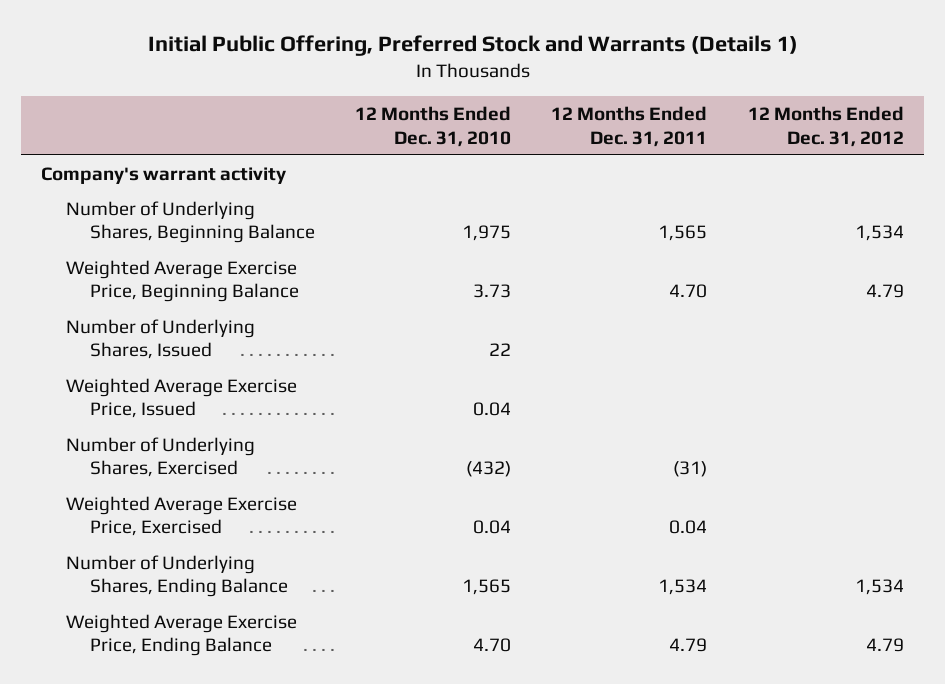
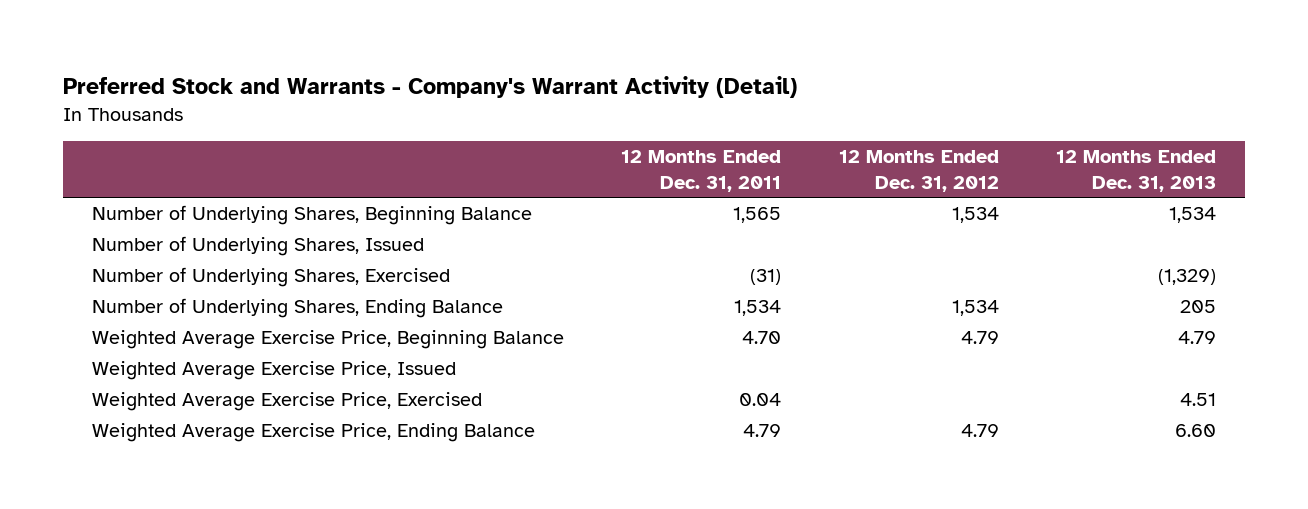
- Initial Public Offering, Preferred Stock and Warrants (Details 1)
+ Preferred Stock and Warrants - Company's Warrant Activity (Detail)
- | 12 Months Ended Dec. 31, 2010 | 12 Months Ended Dec. 31, 2011 | 12 Months Ended Dec. 31, 2012
+ | 12 Months Ended Dec. 31, 2011 | 12 Months Ended Dec. 31, 2012 | 12 Months Ended Dec. 31, 2013
- Company's warrant activity
moved down: Weighted Average Exercise Price, Beginning Balance | 4.70 | 4.79 | 4.79
moved down: Weighted Average Exercise Price, Issued
moved down: Weighted Average Exercise Price, Exercised | 0.04 | | 4.51

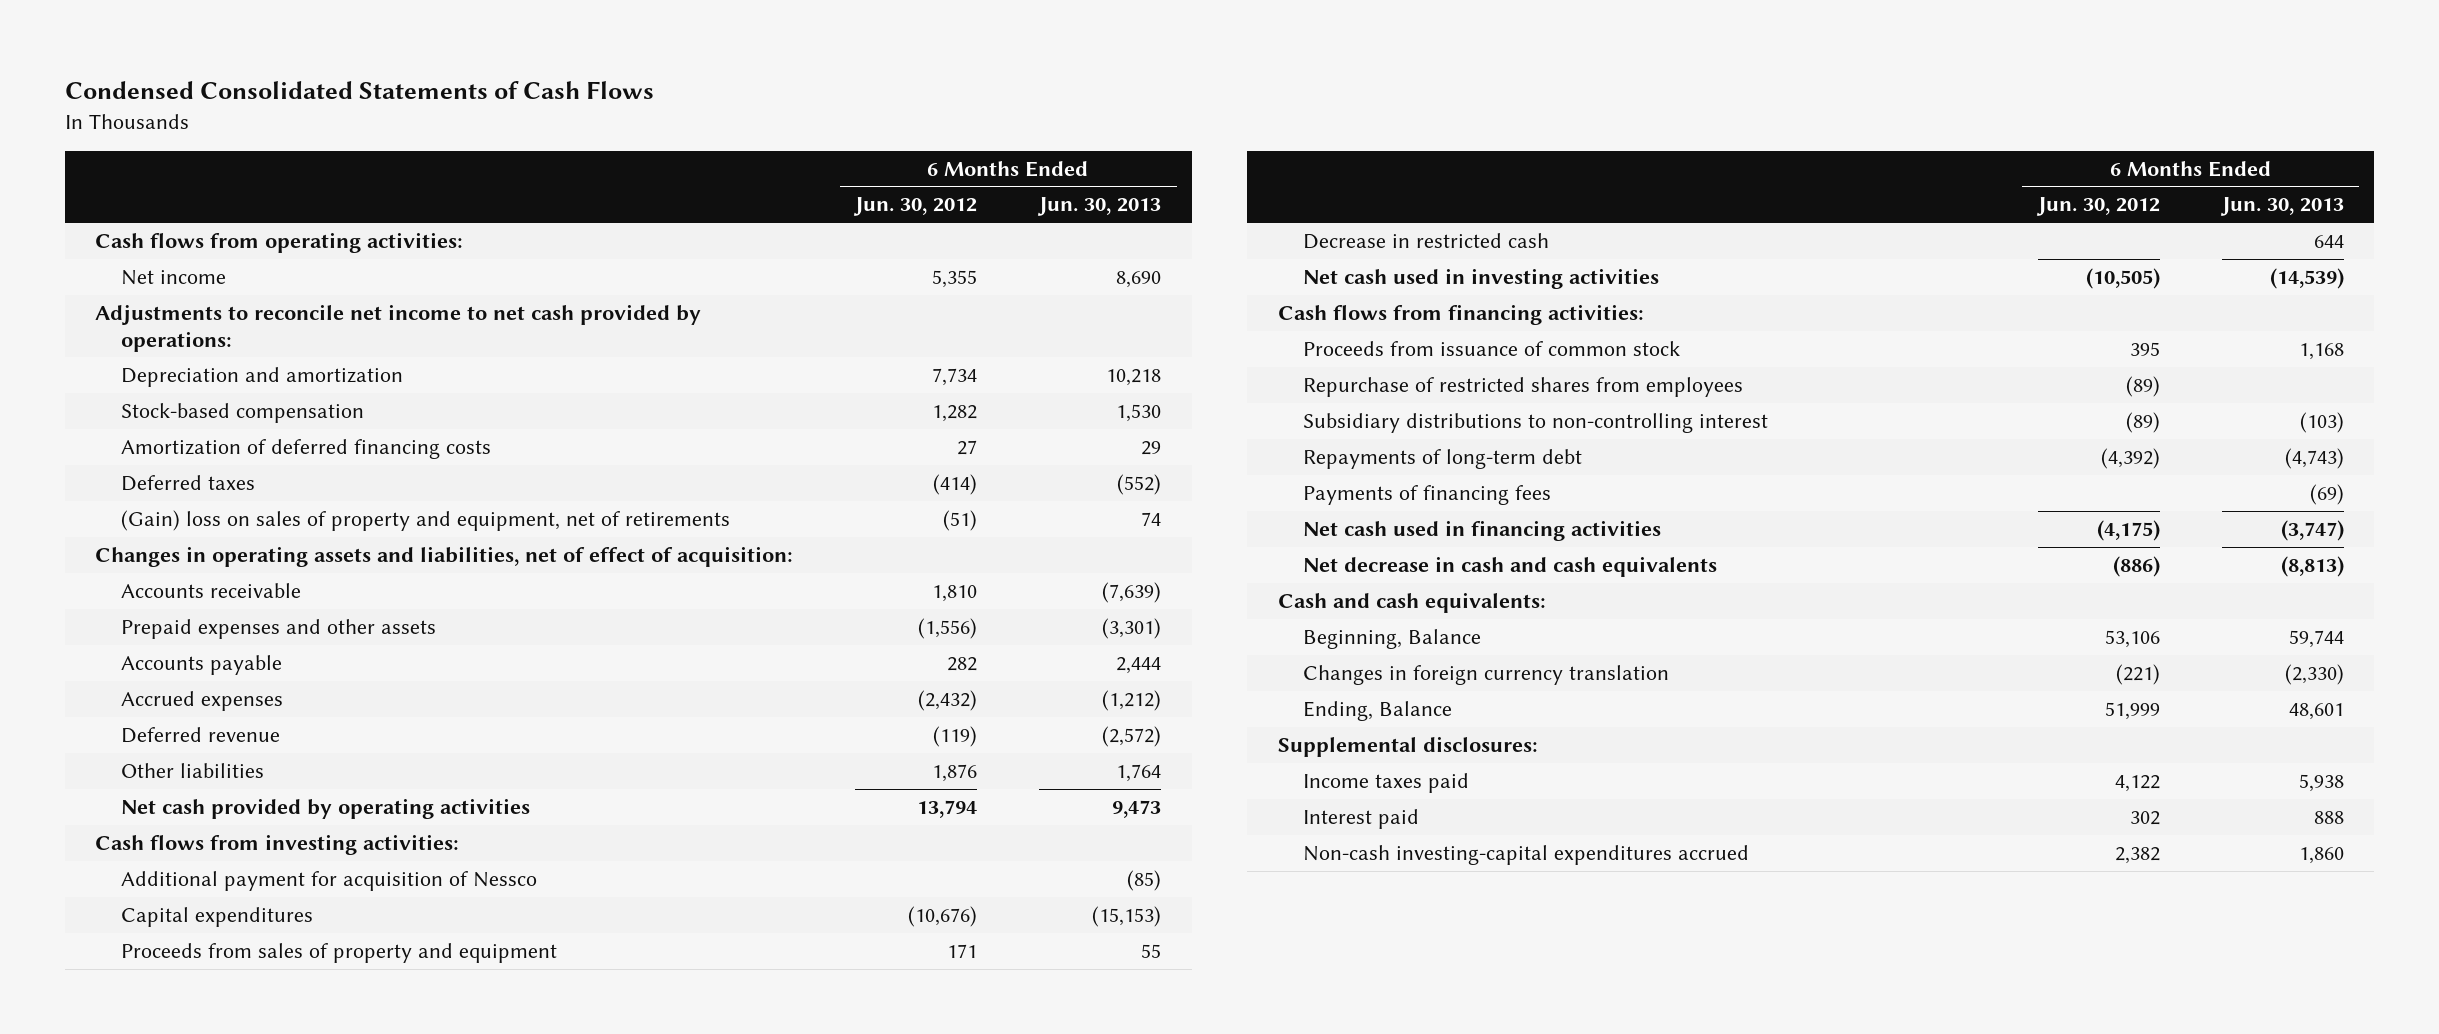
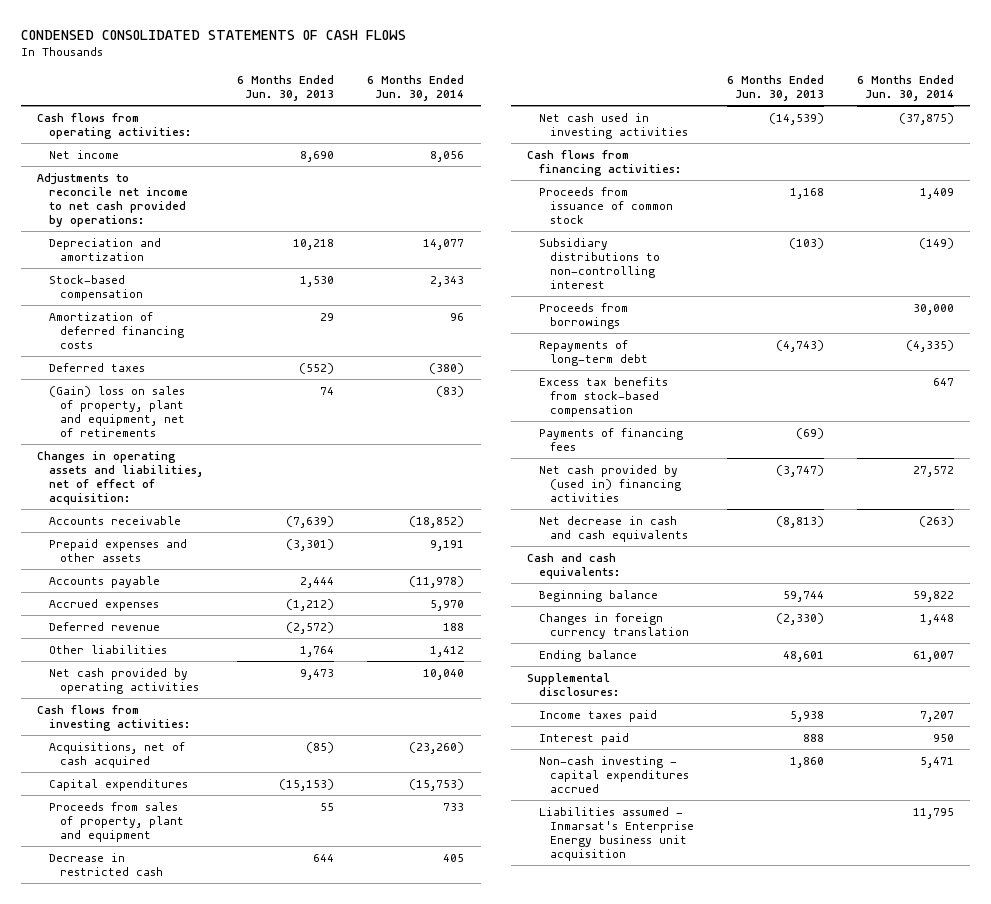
- Condensed Consolidated Statements of Cash Flows
+ CONDENSED CONSOLIDATED STATEMENTS OF CASH FLOWS
- | 6 Months Ended Jun. 30, 2012 | 6 Months Ended Jun. 30, 2013
+ | 6 Months Ended Jun. 30, 2013 | 6 Months Ended Jun. 30, 2014
- (Gain) loss on sales of property and equipment, net of retirements | (51) | 74
+ (Gain) loss on sales of property, plant and equipment, net of retirements | 74 | (83)
- Additional payment for acquisition of Nessco | | (85)
+ Acquisitions, net of cash acquired | (85) | (23,260)
- Proceeds from sales of property and equipment | 171 | 55
+ Proceeds from sales of property, plant and equipment | 55 | 733
- Repurchase of restricted shares from employees | (89) |
+ Proceeds from borrowings | | 30,000
+ Excess tax benefits from stock-based compensation | | 647
- Net cash used in financing activities | (4,175) | (3,747)
+ Net cash provided by (used in) financing activities | (3,747) | 27,572
- Beginning, Balance | 53,106 | 59,744
+ Beginning balance | 59,744 | 59,822
- Ending, Balance | 51,999 | 48,601
+ Ending balance | 48,601 | 61,007
- Non-cash investing-capital expenditures accrued | 2,382 | 1,860
+ Non-cash investing - capital expenditures accrued | 1,860 | 5,471
+ Liabilities assumed - Inmarsat's Enterprise Energy business unit acquisition | | 11,795

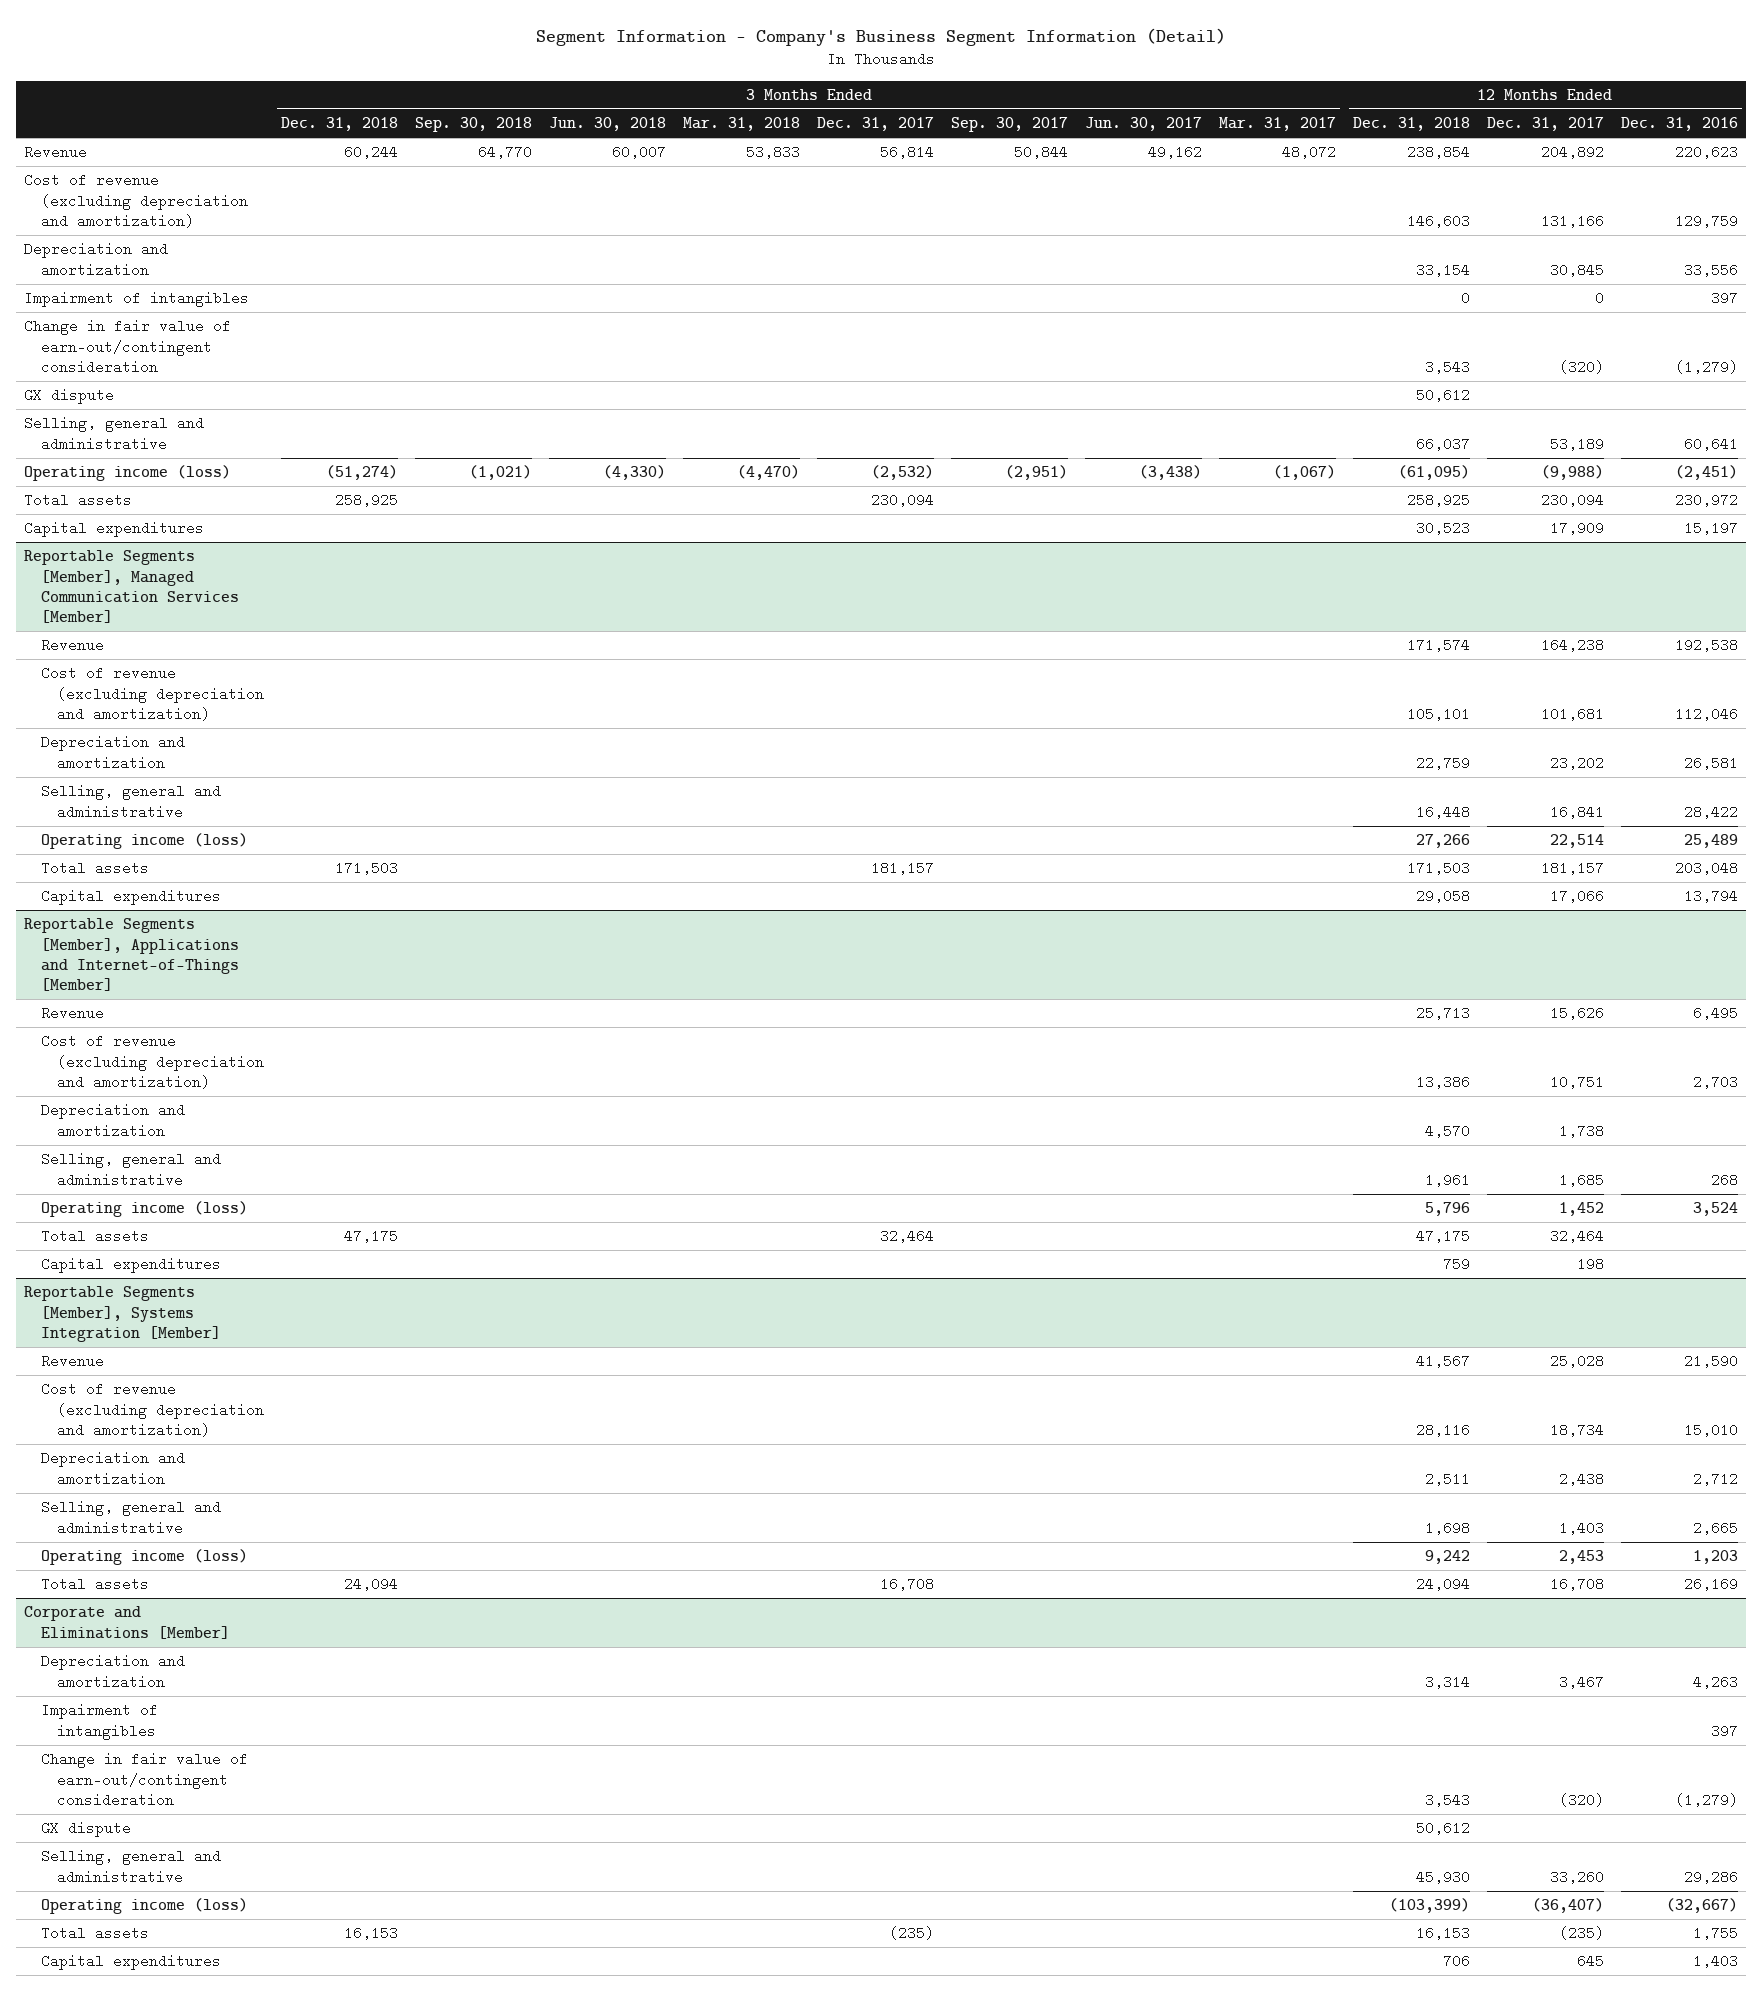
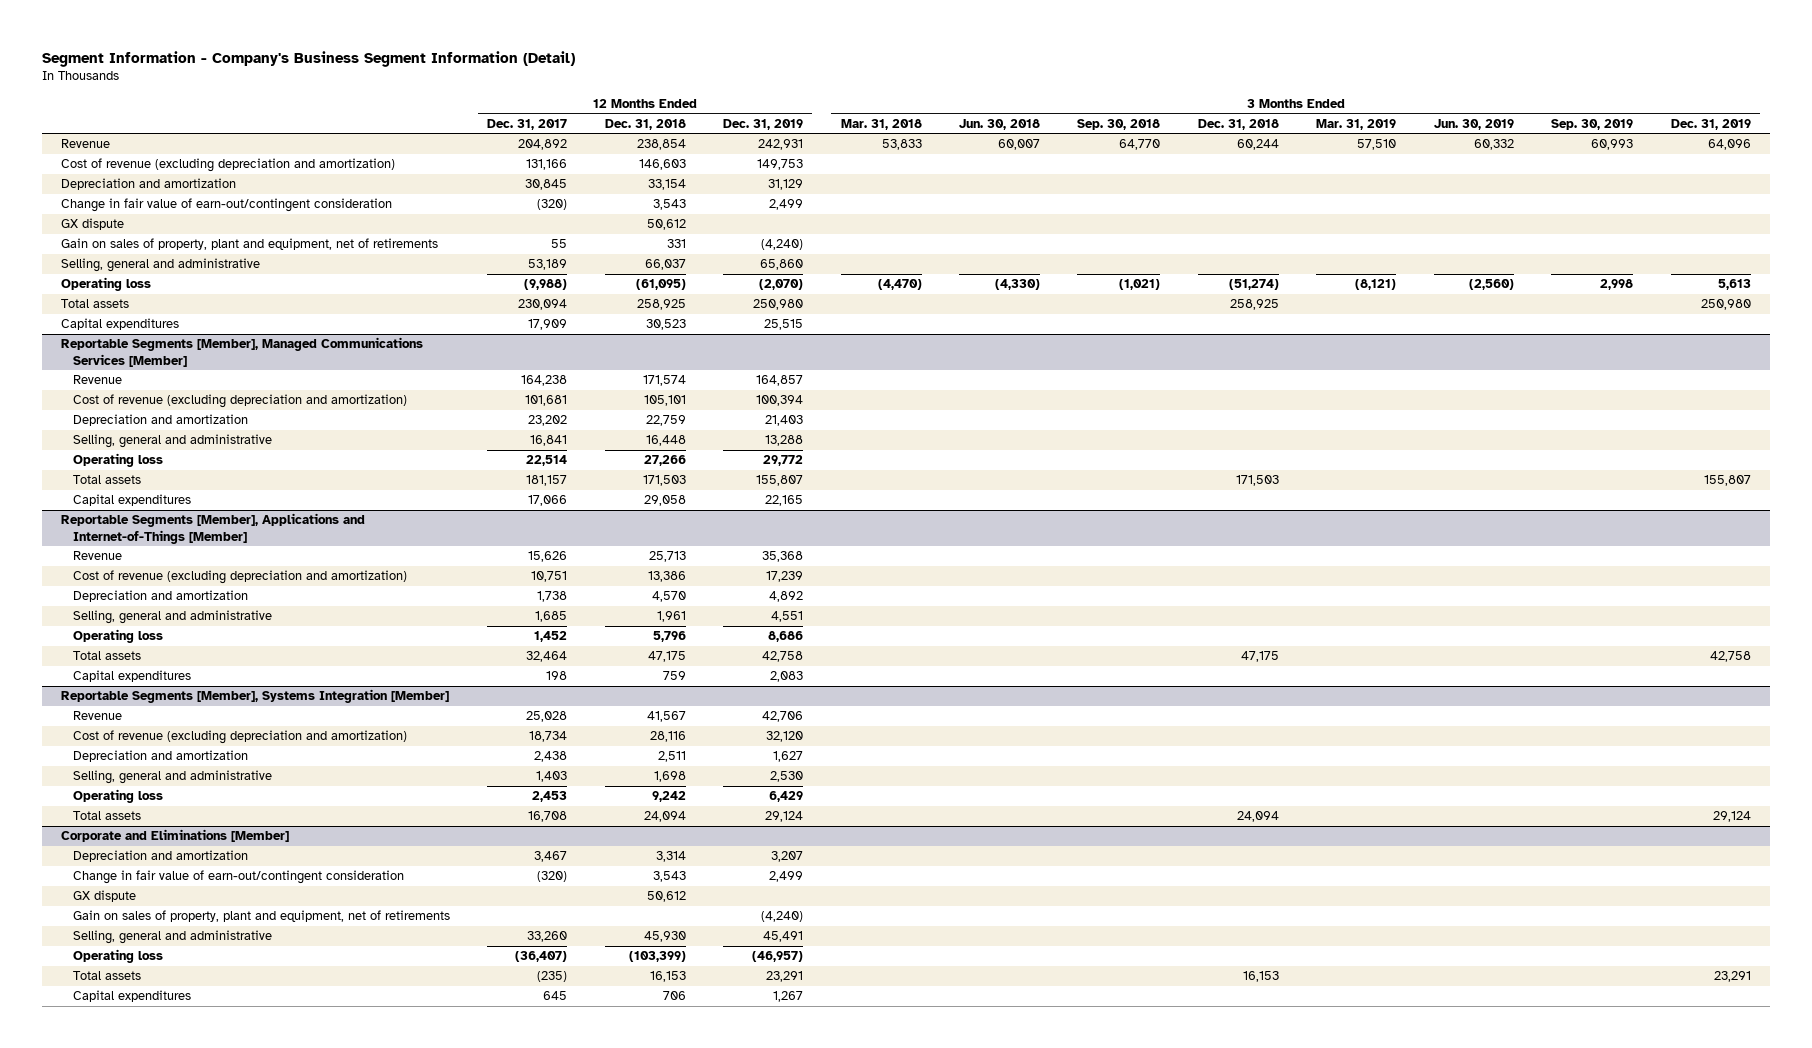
- | 3 Months Ended Dec. 31, 2018 | 3 Months Ended Sep. 30, 2018 | 3 Months Ended Jun. 30, 2018 | 3 Months Ended Mar. 31, 2018 | 3 Months Ended Dec. 31, 2017 | 3 Months Ended Sep. 30, 2017 | 3 Months Ended Jun. 30, 2017 | 3 Months Ended Mar. 31, 2017 | 12 Months Ended Dec. 31, 2018 | 12 Months Ended Dec. 31, 2017 | 12 Months Ended Dec. 31, 2016
+ | 12 Months Ended Dec. 31, 2017 | 12 Months Ended Dec. 31, 2018 | 12 Months Ended Dec. 31, 2019 | 3 Months Ended Mar. 31, 2018 | 3 Months Ended Jun. 30, 2018 | 3 Months Ended Sep. 30, 2018 | 3 Months Ended Dec. 31, 2018 | 3 Months Ended Mar. 31, 2019 | 3 Months Ended Jun. 30, 2019 | 3 Months Ended Sep. 30, 2019 | 3 Months Ended Dec. 31, 2019
- Impairment of intangibles | | | | | | | | | 0 | 0 | 397
+ Gain on sales of property, plant and equipment, net of retirements | 55 | 331 | (4,240) | | | | | | | |
- Operating income (loss) | (51,274) | (1,021) | (4,330) | (4,470) | (2,532) | (2,951) | (3,438) | (1,067) | (61,095) | (9,988) | (2,451)
+ Operating loss | (9,988) | (61,095) | (2,070) | (4,470) | (4,330) | (1,021) | (51,274) | (8,121) | (2,560) | 2,998 | 5,613
- Reportable Segments [Member], Managed Communication Services [Member]
+ Reportable Segments [Member], Managed Communications Services [Member]
- Operating income (loss) | | | | | | | | | 27,266 | 22,514 | 25,489
+ Operating loss | 22,514 | 27,266 | 29,772 | | | | | | | |
@ Reportable Segments [Member], Applications and Internet-of-Things [Member]
- Operating income (loss) | | | | | | | | | 5,796 | 1,452 | 3,524
+ Operating loss | 1,452 | 5,796 | 8,686 | | | | | | | |
@ Reportable Segments [Member], Systems Integration [Member]
- Operating income (loss) | | | | | | | | | 9,242 | 2,453 | 1,203
+ Operating loss | 2,453 | 9,242 | 6,429 | | | | | | | |
@ Corporate and Eliminations [Member]
- Impairment of intangibles | | | | | | | | | | | 397
+ Gain on sales of property, plant and equipment, net of retirements | | | (4,240) | | | | | | | |
- Operating income (loss) | | | | | | | | | (103,399) | (36,407) | (32,667)
+ Operating loss | (36,407) | (103,399) | (46,957) | | | | | | | |

